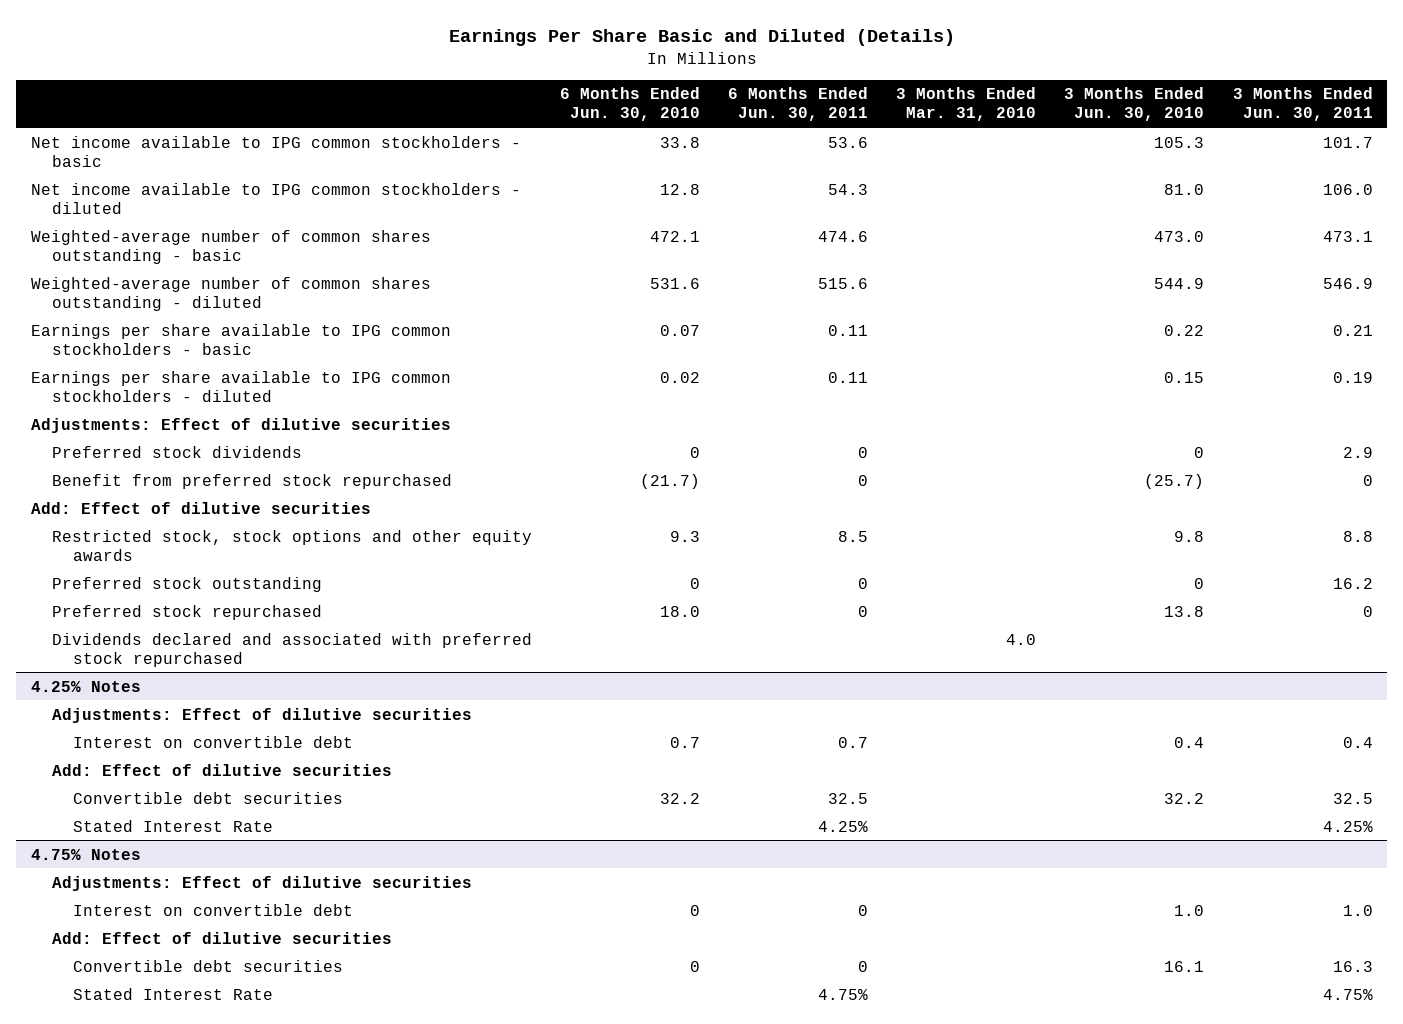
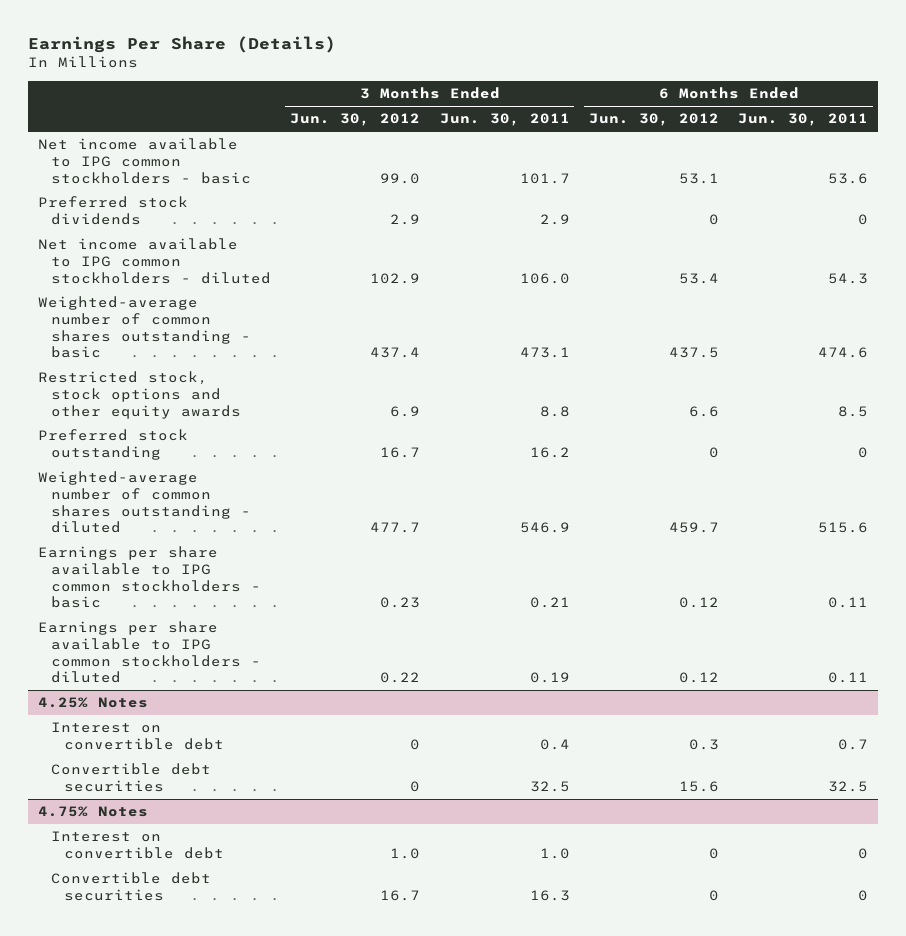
- Earnings Per Share Basic and Diluted (Details)
+ Earnings Per Share (Details)
- | 6 Months Ended Jun. 30, 2010 | 6 Months Ended Jun. 30, 2011 | 3 Months Ended Mar. 31, 2010 | 3 Months Ended Jun. 30, 2010 | 3 Months Ended Jun. 30, 2011
+ | 3 Months Ended Jun. 30, 2012 | 3 Months Ended Jun. 30, 2011 | 6 Months Ended Jun. 30, 2012 | 6 Months Ended Jun. 30, 2011
moved up: Preferred stock dividends | 2.9 | 2.9 | 0 | 0
moved up: Restricted stock, stock options and other equity awards | 6.9 | 8.8 | 6.6 | 8.5
moved up: Preferred stock outstanding | 16.7 | 16.2 | 0 | 0
- Adjustments: Effect of dilutive securities
- Benefit from preferred stock repurchased | (21.7) | 0 | | (25.7) | 0
- Add: Effect of dilutive securities
- Preferred stock repurchased | 18.0 | 0 | | 13.8 | 0
- Dividends declared and associated with preferred stock repurchased | | | 4.0 | |
@ 4.25% Notes
- Adjustments: Effect of dilutive securities
- Add: Effect of dilutive securities
- Stated Interest Rate | | 4.25% | | | 4.25%
@ 4.75% Notes
- Adjustments: Effect of dilutive securities
- Add: Effect of dilutive securities
- Stated Interest Rate | | 4.75% | | | 4.75%

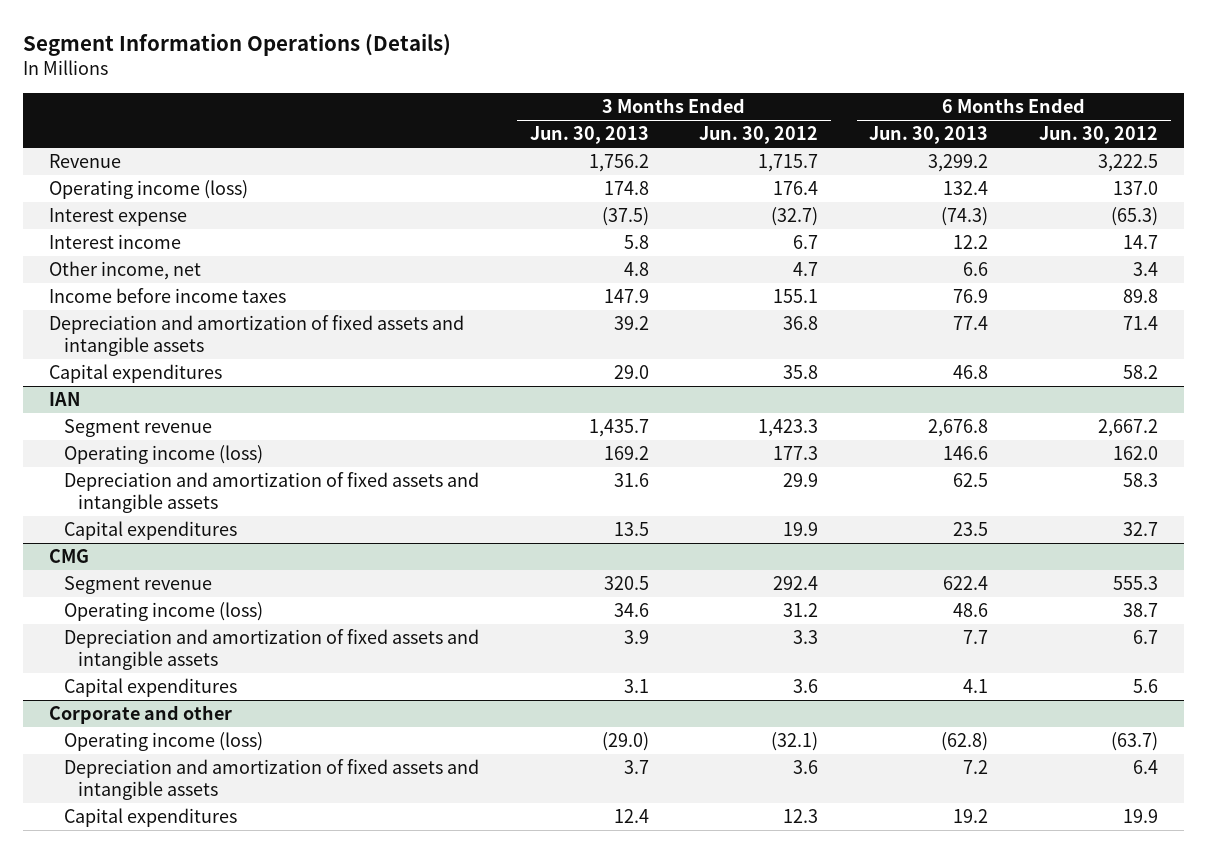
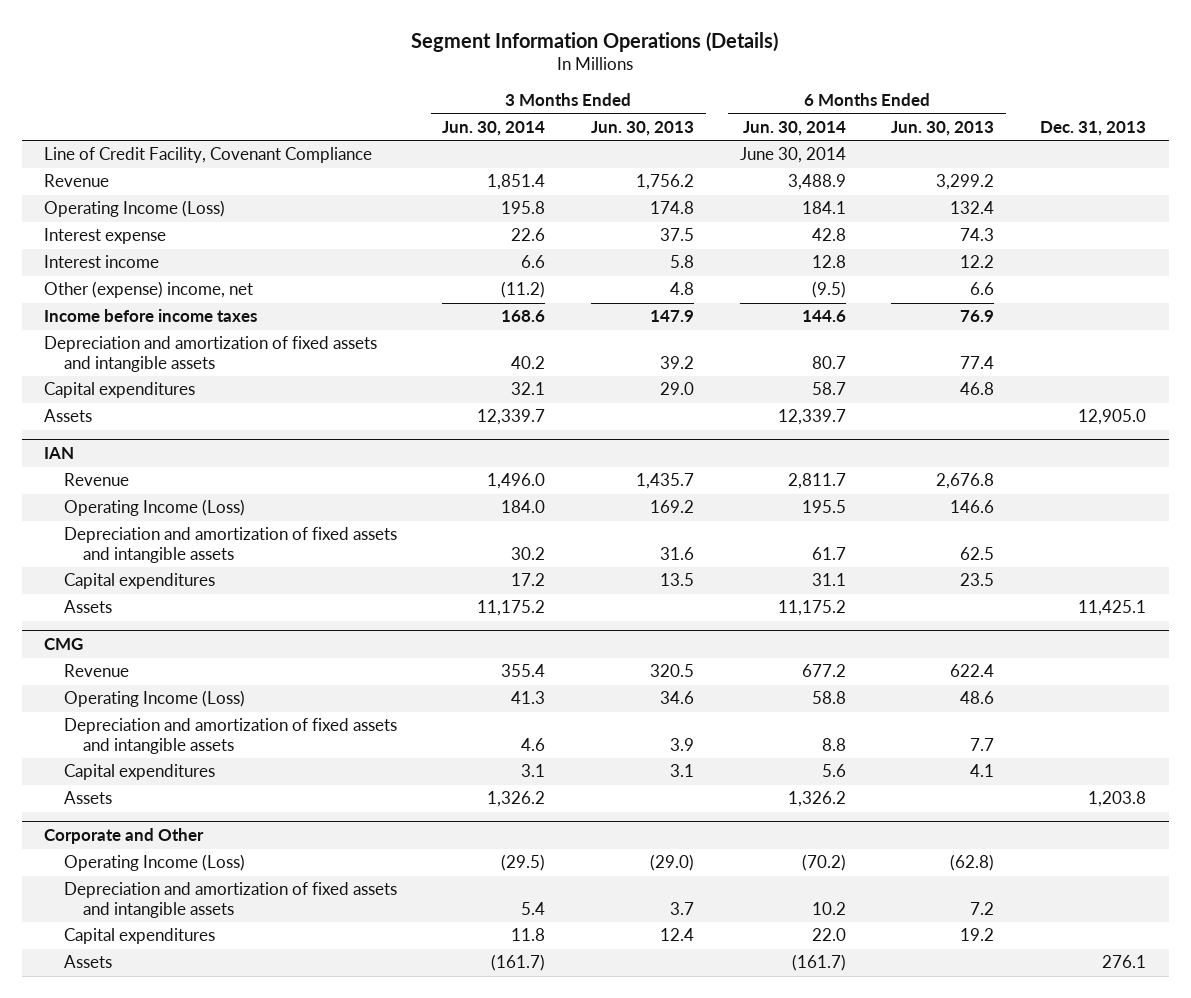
- | 3 Months Ended Jun. 30, 2013 | 3 Months Ended Jun. 30, 2012 | 6 Months Ended Jun. 30, 2013 | 6 Months Ended Jun. 30, 2012
+ | 3 Months Ended Jun. 30, 2014 | 3 Months Ended Jun. 30, 2013 | 6 Months Ended Jun. 30, 2014 | 6 Months Ended Jun. 30, 2013 | Dec. 31, 2013
+ Line of Credit Facility, Covenant Compliance | | | June 30, 2014 | |
- Operating income (loss) | 174.8 | 176.4 | 132.4 | 137.0
- Interest expense | (37.5) | (32.7) | (74.3) | (65.3)
+ Operating Income (Loss) | 195.8 | 174.8 | 184.1 | 132.4 |
+ Interest expense | 22.6 | 37.5 | 42.8 | 74.3 |
- Other income, net | 4.8 | 4.7 | 6.6 | 3.4
+ Other (expense) income, net | (11.2) | 4.8 | (9.5) | 6.6 |
+ Assets | 12,339.7 | | 12,339.7 | | 12,905.0
@ IAN
- Segment revenue | 1,435.7 | 1,423.3 | 2,676.8 | 2,667.2
- Operating income (loss) | 169.2 | 177.3 | 146.6 | 162.0
+ Revenue | 1,496.0 | 1,435.7 | 2,811.7 | 2,676.8 |
+ Operating Income (Loss) | 184.0 | 169.2 | 195.5 | 146.6 |
+ Assets | 11,175.2 | | 11,175.2 | | 11,425.1
@ CMG
- Segment revenue | 320.5 | 292.4 | 622.4 | 555.3
- Operating income (loss) | 34.6 | 31.2 | 48.6 | 38.7
+ Revenue | 355.4 | 320.5 | 677.2 | 622.4 |
+ Operating Income (Loss) | 41.3 | 34.6 | 58.8 | 48.6 |
- Corporate and other
- Operating income (loss) | (29.0) | (32.1) | (62.8) | (63.7)
@ CMG
+ Assets | 1,326.2 | | 1,326.2 | | 1,203.8
+ Corporate and Other
+ Operating Income (Loss) | (29.5) | (29.0) | (70.2) | (62.8) |
+ Assets | (161.7) | | (161.7) | | 276.1

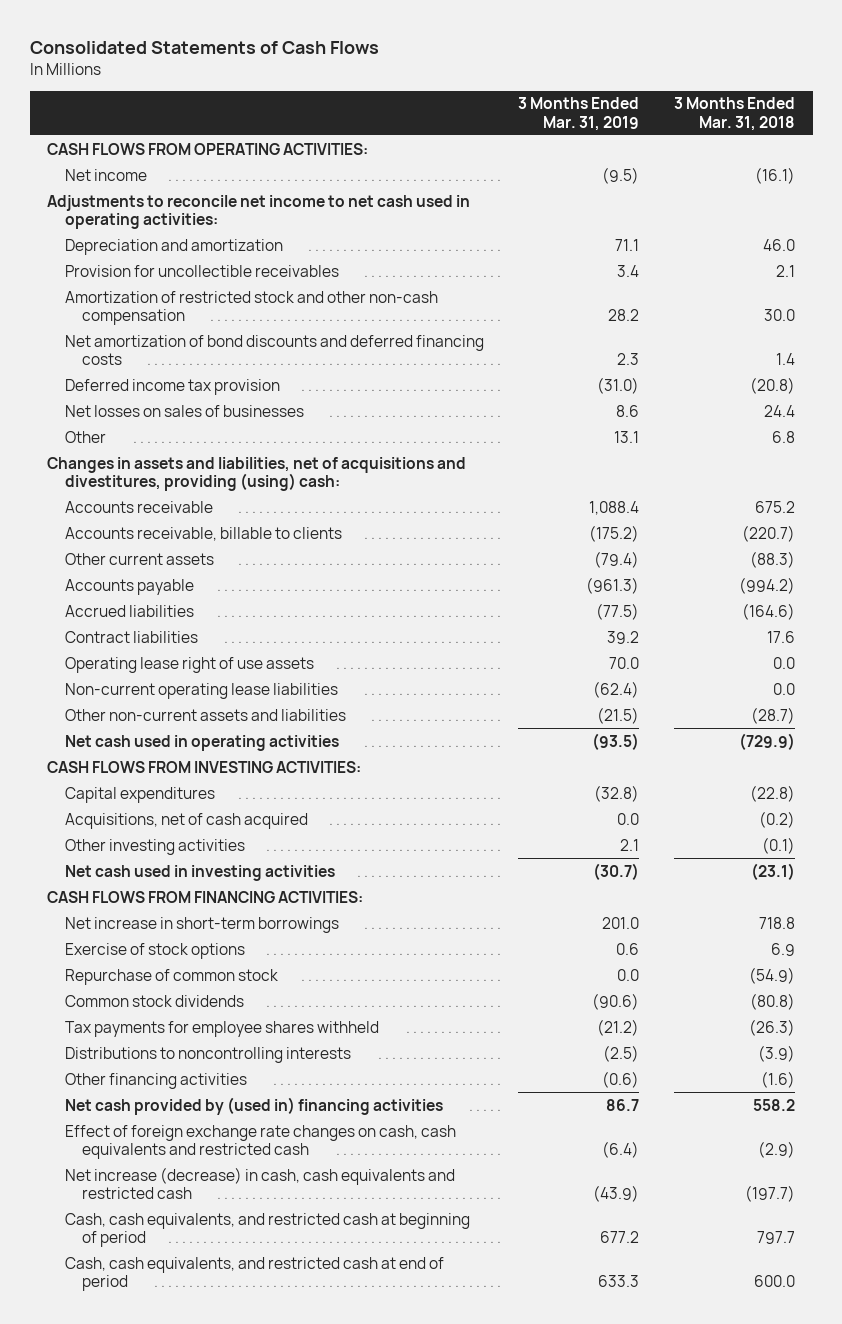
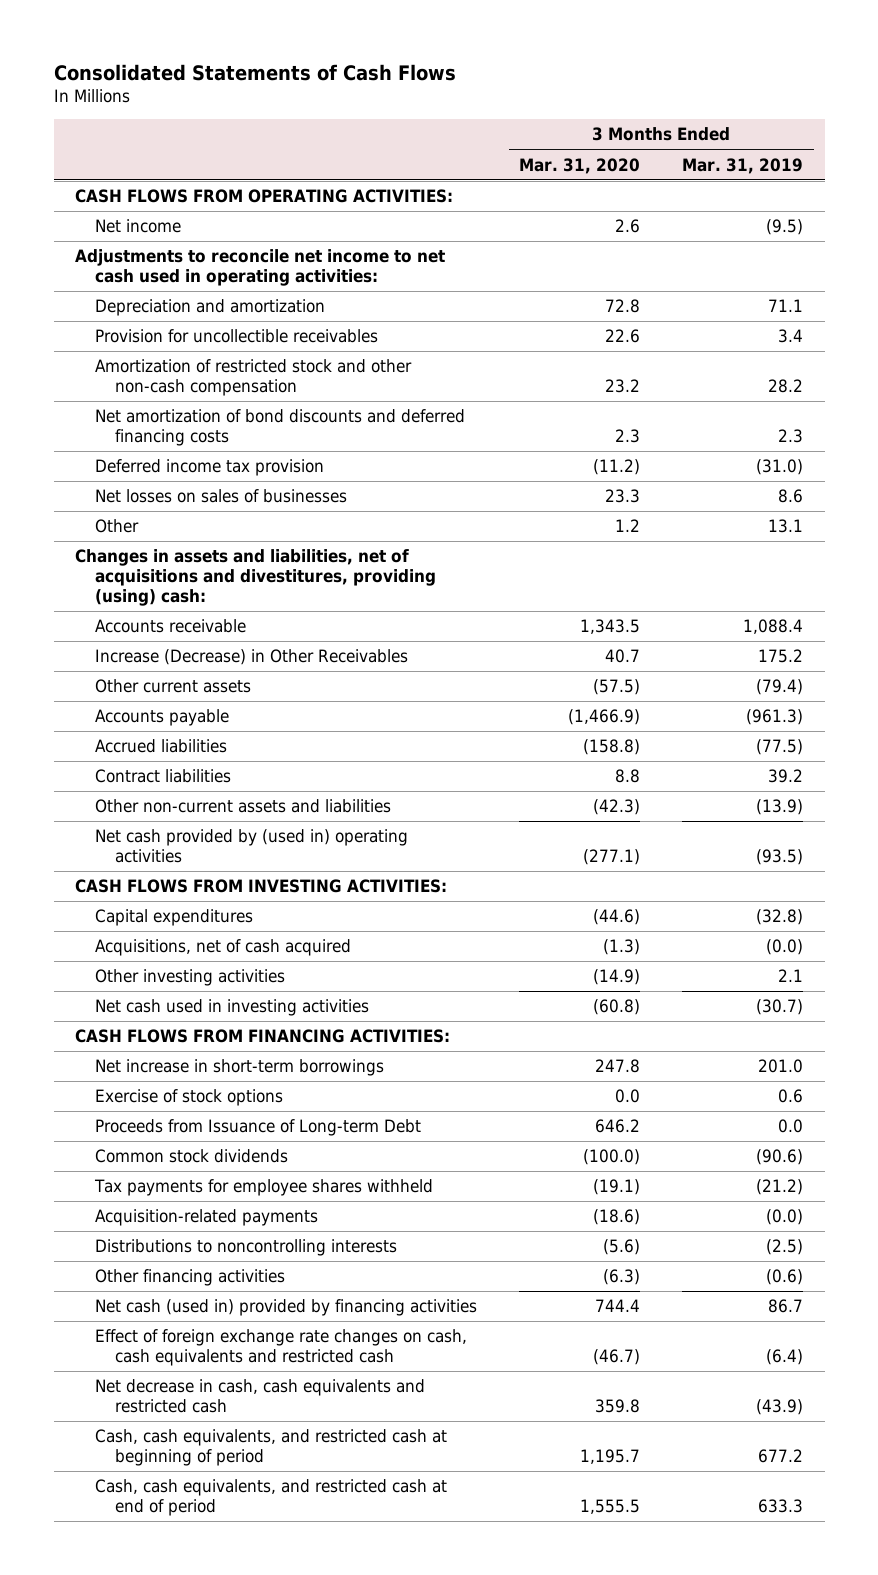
- | 3 Months Ended Mar. 31, 2019 | 3 Months Ended Mar. 31, 2018
+ | 3 Months Ended Mar. 31, 2020 | 3 Months Ended Mar. 31, 2019
- Accounts receivable, billable to clients | (175.2) | (220.7)
+ Increase (Decrease) in Other Receivables | 40.7 | 175.2
- Operating lease right of use assets | 70.0 | 0.0
- Non-current operating lease liabilities | (62.4) | 0.0
- Other non-current assets and liabilities | (21.5) | (28.7)
- Net cash used in operating activities | (93.5) | (729.9)
+ Other non-current assets and liabilities | (42.3) | (13.9)
+ Net cash provided by (used in) operating activities | (277.1) | (93.5)
- Acquisitions, net of cash acquired | 0.0 | (0.2)
+ Acquisitions, net of cash acquired | (1.3) | (0.0)
- Repurchase of common stock | 0.0 | (54.9)
+ Proceeds from Issuance of Long-term Debt | 646.2 | 0.0
+ Acquisition-related payments | (18.6) | (0.0)
- Net cash provided by (used in) financing activities | 86.7 | 558.2
+ Net cash (used in) provided by financing activities | 744.4 | 86.7
- Net increase (decrease) in cash, cash equivalents and restricted cash | (43.9) | (197.7)
+ Net decrease in cash, cash equivalents and restricted cash | 359.8 | (43.9)

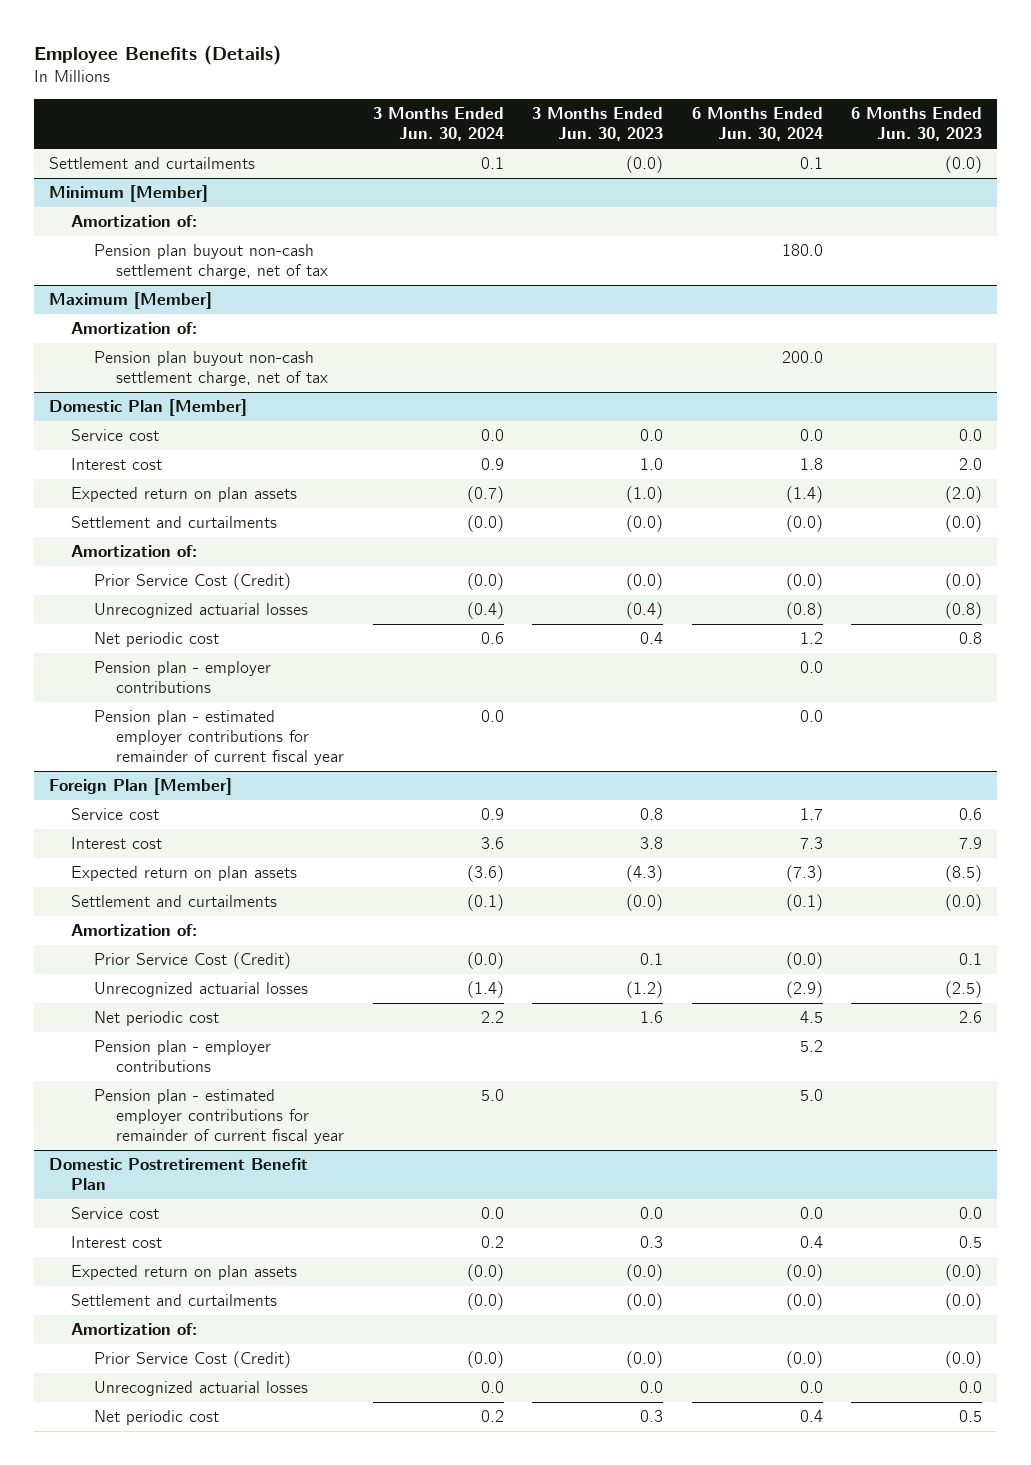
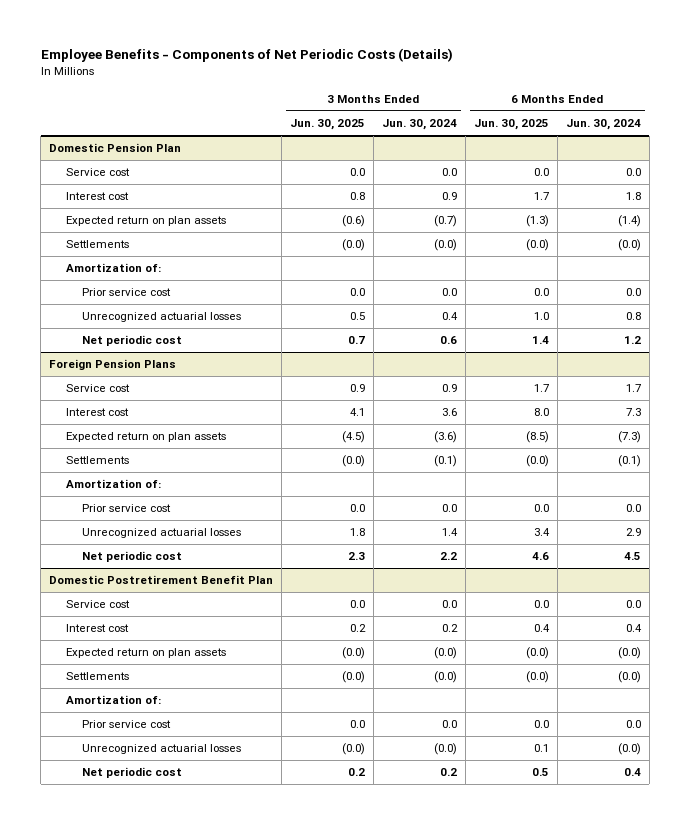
- Employee Benefits (Details)
+ Employee Benefits - Components of Net Periodic Costs (Details)
- | 3 Months Ended Jun. 30, 2024 | 3 Months Ended Jun. 30, 2023 | 6 Months Ended Jun. 30, 2024 | 6 Months Ended Jun. 30, 2023
+ | 3 Months Ended Jun. 30, 2025 | 3 Months Ended Jun. 30, 2024 | 6 Months Ended Jun. 30, 2025 | 6 Months Ended Jun. 30, 2024
- Settlement and curtailments | 0.1 | (0.0) | 0.1 | (0.0)
- Minimum [Member]
- Amortization of:
- Pension plan buyout non-cash settlement charge, net of tax | | | 180.0 |
- Maximum [Member]
- Amortization of:
- Pension plan buyout non-cash settlement charge, net of tax | | | 200.0 |
- Domestic Plan [Member]
+ Domestic Pension Plan
- Settlement and curtailments | (0.0) | (0.0) | (0.0) | (0.0)
+ Settlements | (0.0) | (0.0) | (0.0) | (0.0)
- Prior Service Cost (Credit) | (0.0) | (0.0) | (0.0) | (0.0)
- Unrecognized actuarial losses | (0.4) | (0.4) | (0.8) | (0.8)
+ Prior service cost | 0.0 | 0.0 | 0.0 | 0.0
+ Unrecognized actuarial losses | 0.5 | 0.4 | 1.0 | 0.8
- Pension plan - employer contributions | | | 0.0 |
- Pension plan - estimated employer contributions for remainder of current fiscal year | 0.0 | | 0.0 |
- Foreign Plan [Member]
+ Foreign Pension Plans
- Settlement and curtailments | (0.1) | (0.0) | (0.1) | (0.0)
+ Settlements | (0.0) | (0.1) | (0.0) | (0.1)
- Prior Service Cost (Credit) | (0.0) | 0.1 | (0.0) | 0.1
- Unrecognized actuarial losses | (1.4) | (1.2) | (2.9) | (2.5)
+ Prior service cost | 0.0 | 0.0 | 0.0 | 0.0
+ Unrecognized actuarial losses | 1.8 | 1.4 | 3.4 | 2.9
- Pension plan - employer contributions | | | 5.2 |
- Pension plan - estimated employer contributions for remainder of current fiscal year | 5.0 | | 5.0 |
@ Domestic Postretirement Benefit Plan
- Settlement and curtailments | (0.0) | (0.0) | (0.0) | (0.0)
+ Settlements | (0.0) | (0.0) | (0.0) | (0.0)
- Prior Service Cost (Credit) | (0.0) | (0.0) | (0.0) | (0.0)
- Unrecognized actuarial losses | 0.0 | 0.0 | 0.0 | 0.0
+ Prior service cost | 0.0 | 0.0 | 0.0 | 0.0
+ Unrecognized actuarial losses | (0.0) | (0.0) | 0.1 | (0.0)

